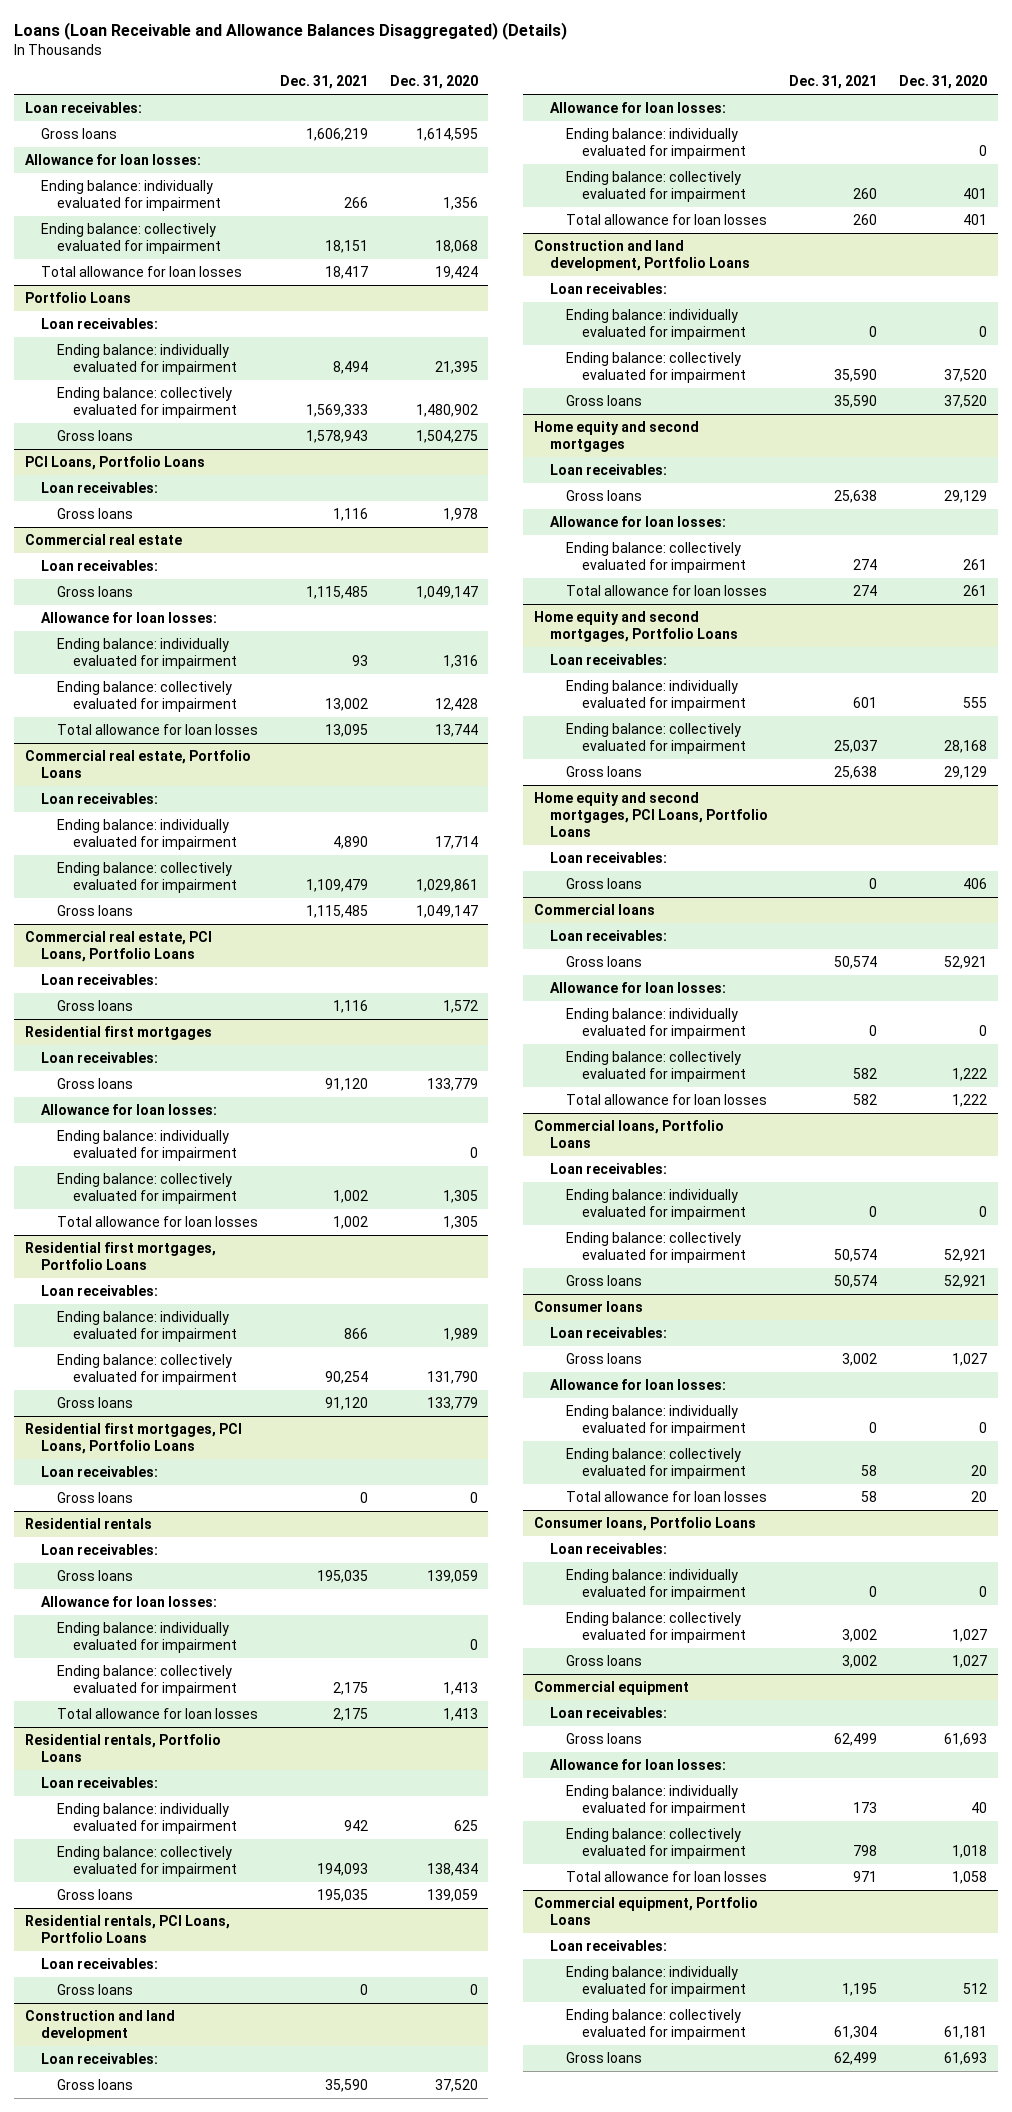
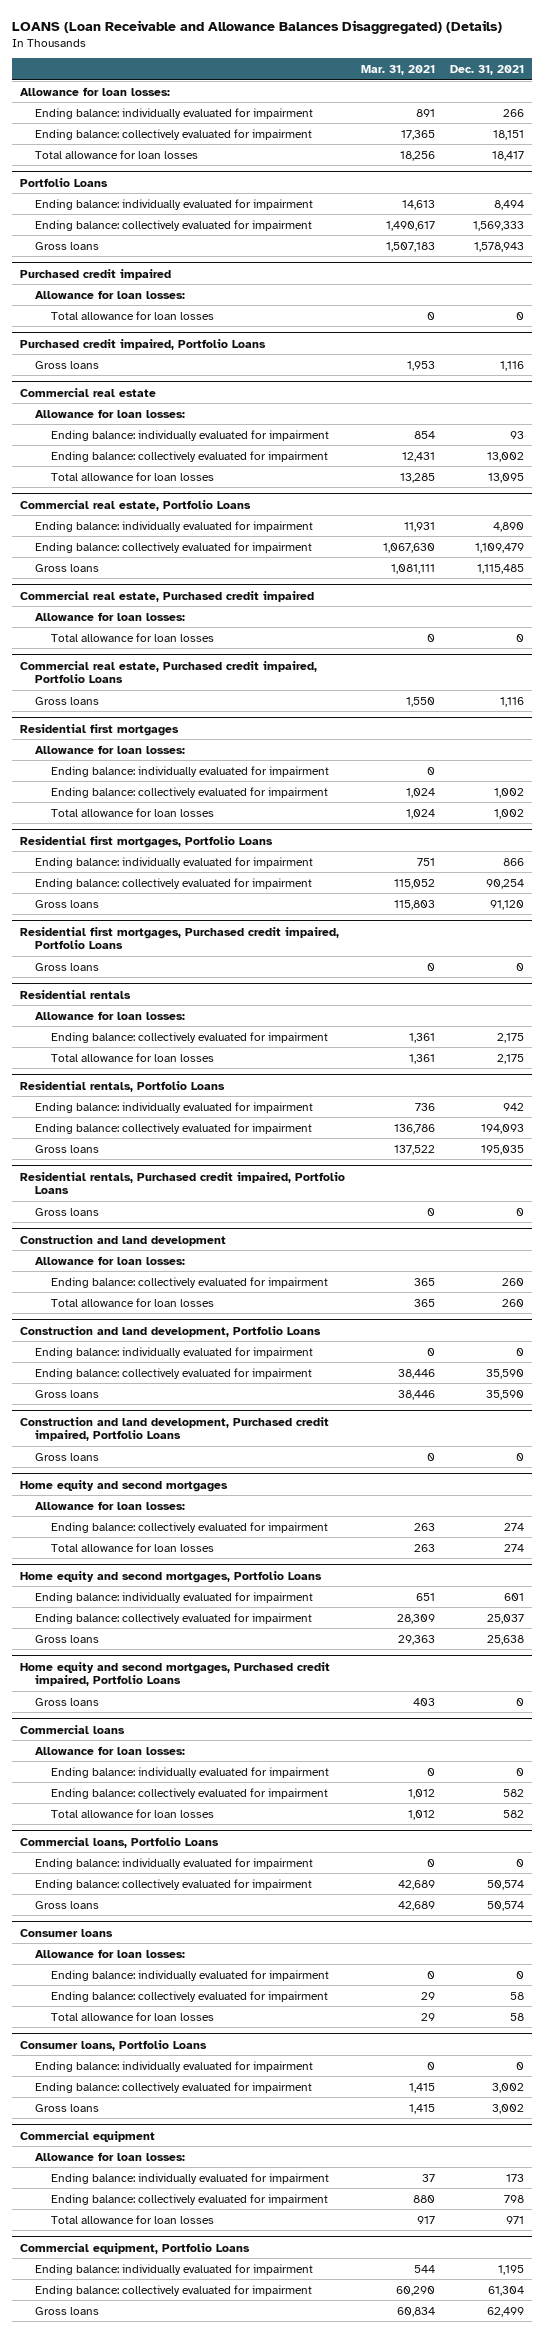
- Loans (Loan Receivable and Allowance Balances Disaggregated) (Details)
+ LOANS (Loan Receivable and Allowance Balances Disaggregated) (Details)
- | Dec. 31, 2021 | Dec. 31, 2020
+ | Mar. 31, 2021 | Dec. 31, 2021
- Loan receivables:
- Gross loans | 1,606,219 | 1,614,595
@ Portfolio Loans
- Loan receivables:
- PCI Loans, Portfolio Loans
- Loan receivables:
+ Purchased credit impaired
+ Allowance for loan losses:
+ Total allowance for loan losses | 0 | 0
+ Purchased credit impaired, Portfolio Loans
@ Commercial real estate
- Loan receivables:
- Gross loans | 1,115,485 | 1,049,147
@ Commercial real estate, Portfolio Loans
- Loan receivables:
- Commercial real estate, PCI Loans, Portfolio Loans
- Loan receivables:
+ Commercial real estate, Purchased credit impaired
+ Allowance for loan losses:
+ Total allowance for loan losses | 0 | 0
+ Commercial real estate, Purchased credit impaired, Portfolio Loans
@ Residential first mortgages
- Loan receivables:
- Gross loans | 91,120 | 133,779
@ Residential first mortgages, Portfolio Loans
- Loan receivables:
- Residential first mortgages, PCI Loans, Portfolio Loans
- Loan receivables:
+ Residential first mortgages, Purchased credit impaired, Portfolio Loans
@ Residential rentals
- Loan receivables:
- Gross loans | 195,035 | 139,059
- Ending balance: individually evaluated for impairment | | 0
@ Residential rentals, Portfolio Loans
- Loan receivables:
- Residential rentals, PCI Loans, Portfolio Loans
- Loan receivables:
+ Residential rentals, Purchased credit impaired, Portfolio Loans
@ Construction and land development
- Loan receivables:
- Gross loans | 35,590 | 37,520
- Ending balance: individually evaluated for impairment | | 0
@ Construction and land development, Portfolio Loans
- Loan receivables:
+ Construction and land development, Purchased credit impaired, Portfolio Loans
+ Gross loans | 0 | 0
@ Home equity and second mortgages
- Loan receivables:
- Gross loans | 25,638 | 29,129
@ Home equity and second mortgages, Portfolio Loans
- Loan receivables:
- Home equity and second mortgages, PCI Loans, Portfolio Loans
- Loan receivables:
+ Home equity and second mortgages, Purchased credit impaired, Portfolio Loans
@ Commercial loans
- Loan receivables:
- Gross loans | 50,574 | 52,921
@ Commercial loans, Portfolio Loans
- Loan receivables:
@ Consumer loans
- Loan receivables:
- Gross loans | 3,002 | 1,027
@ Consumer loans, Portfolio Loans
- Loan receivables:
@ Commercial equipment
- Loan receivables:
- Gross loans | 62,499 | 61,693
@ Commercial equipment, Portfolio Loans
- Loan receivables:

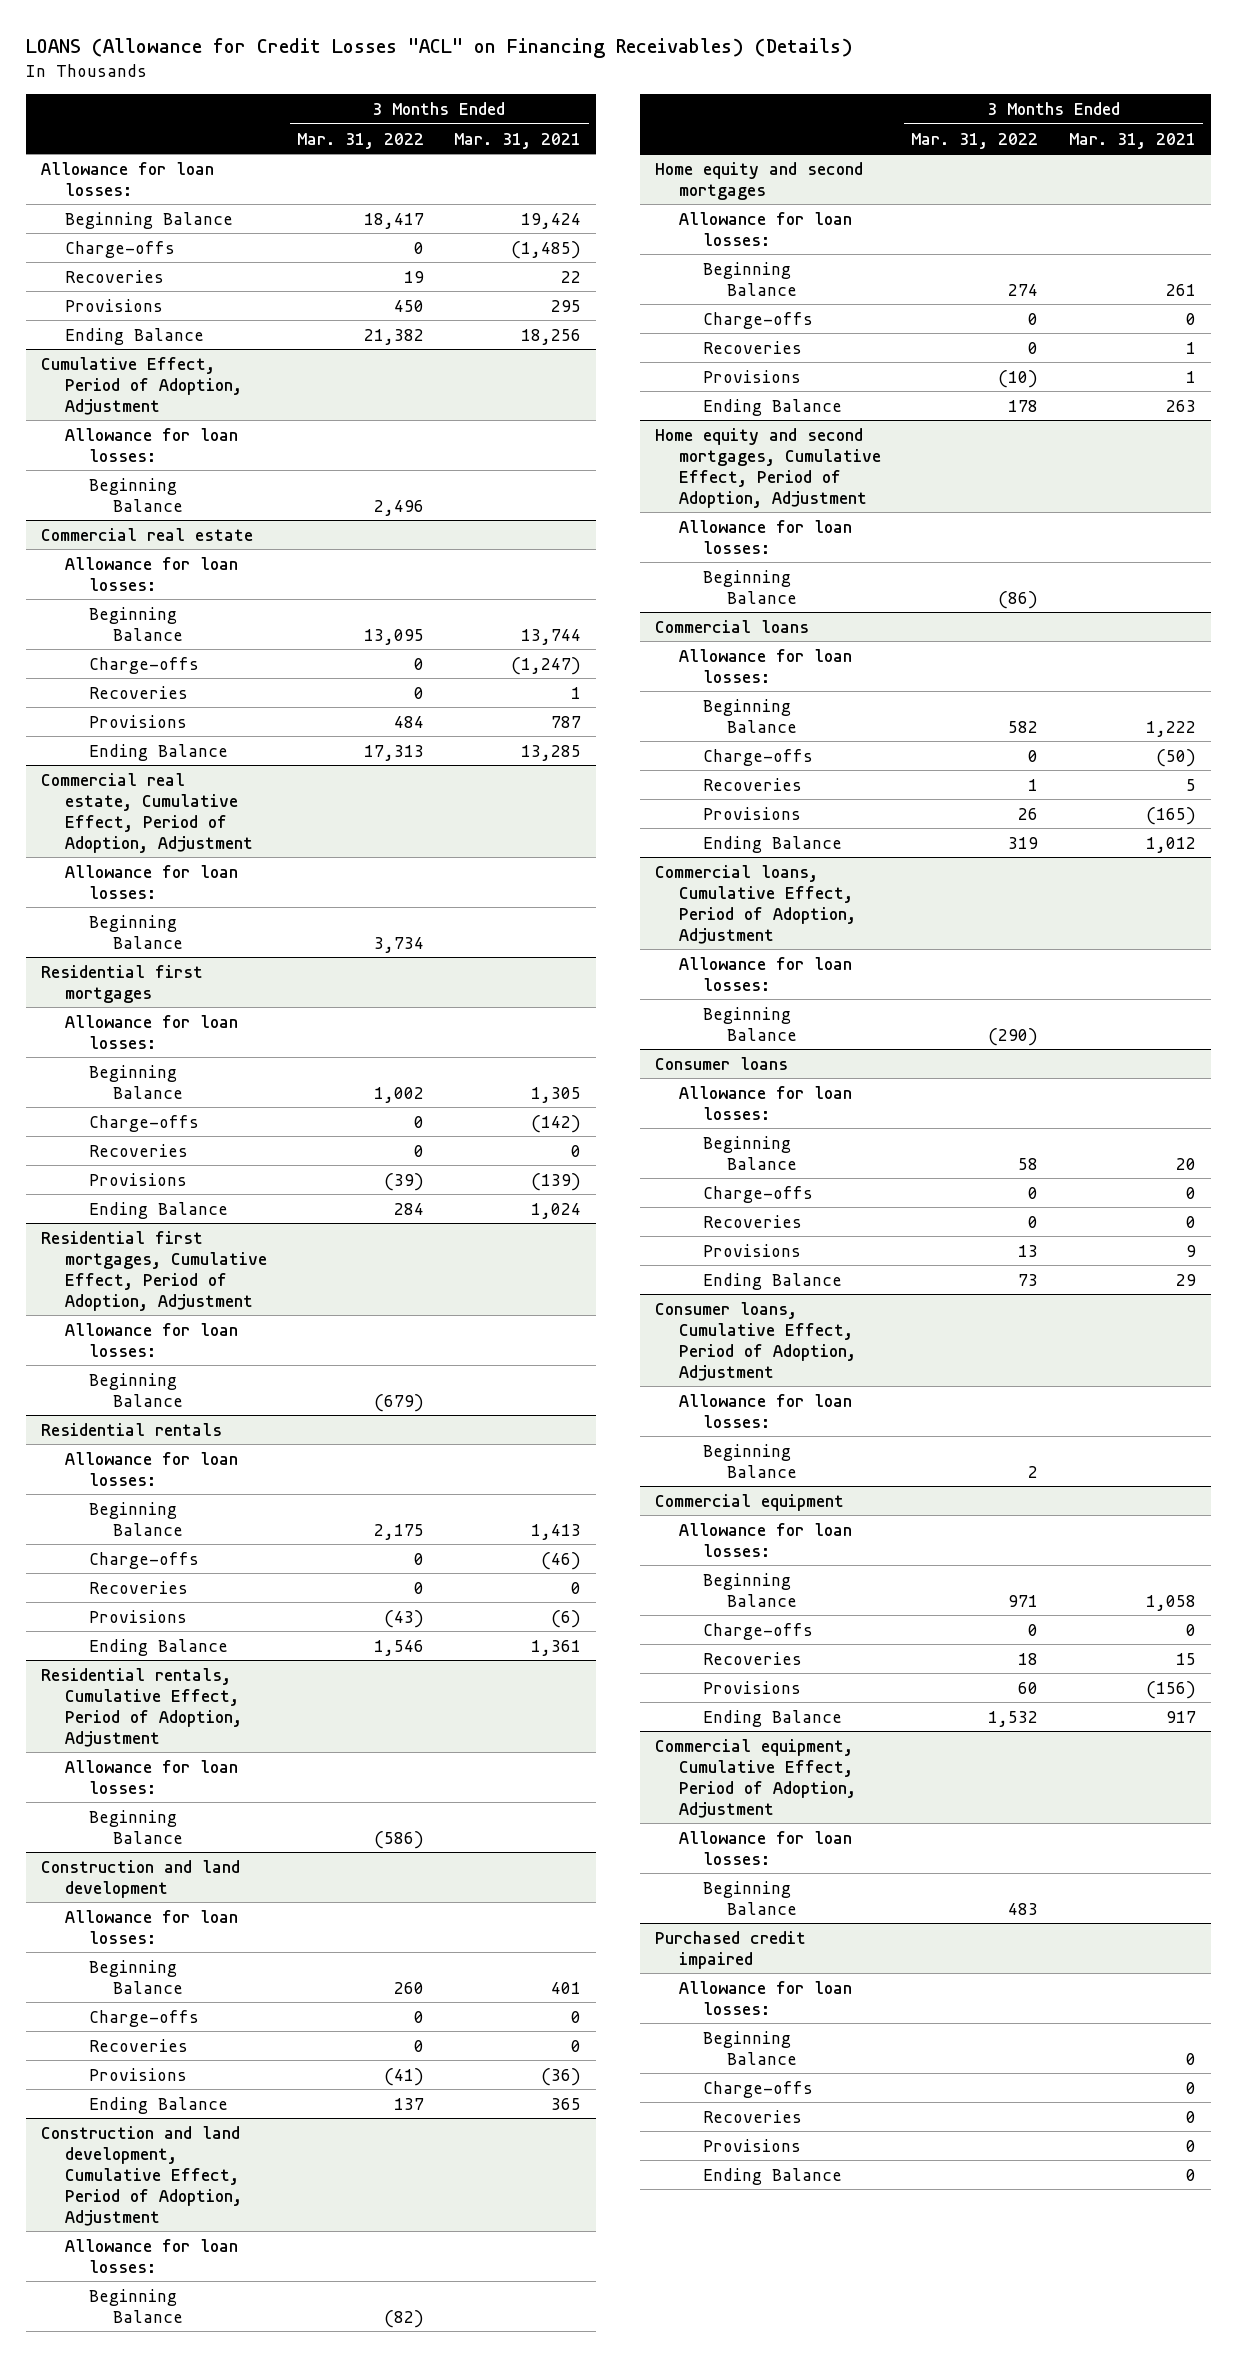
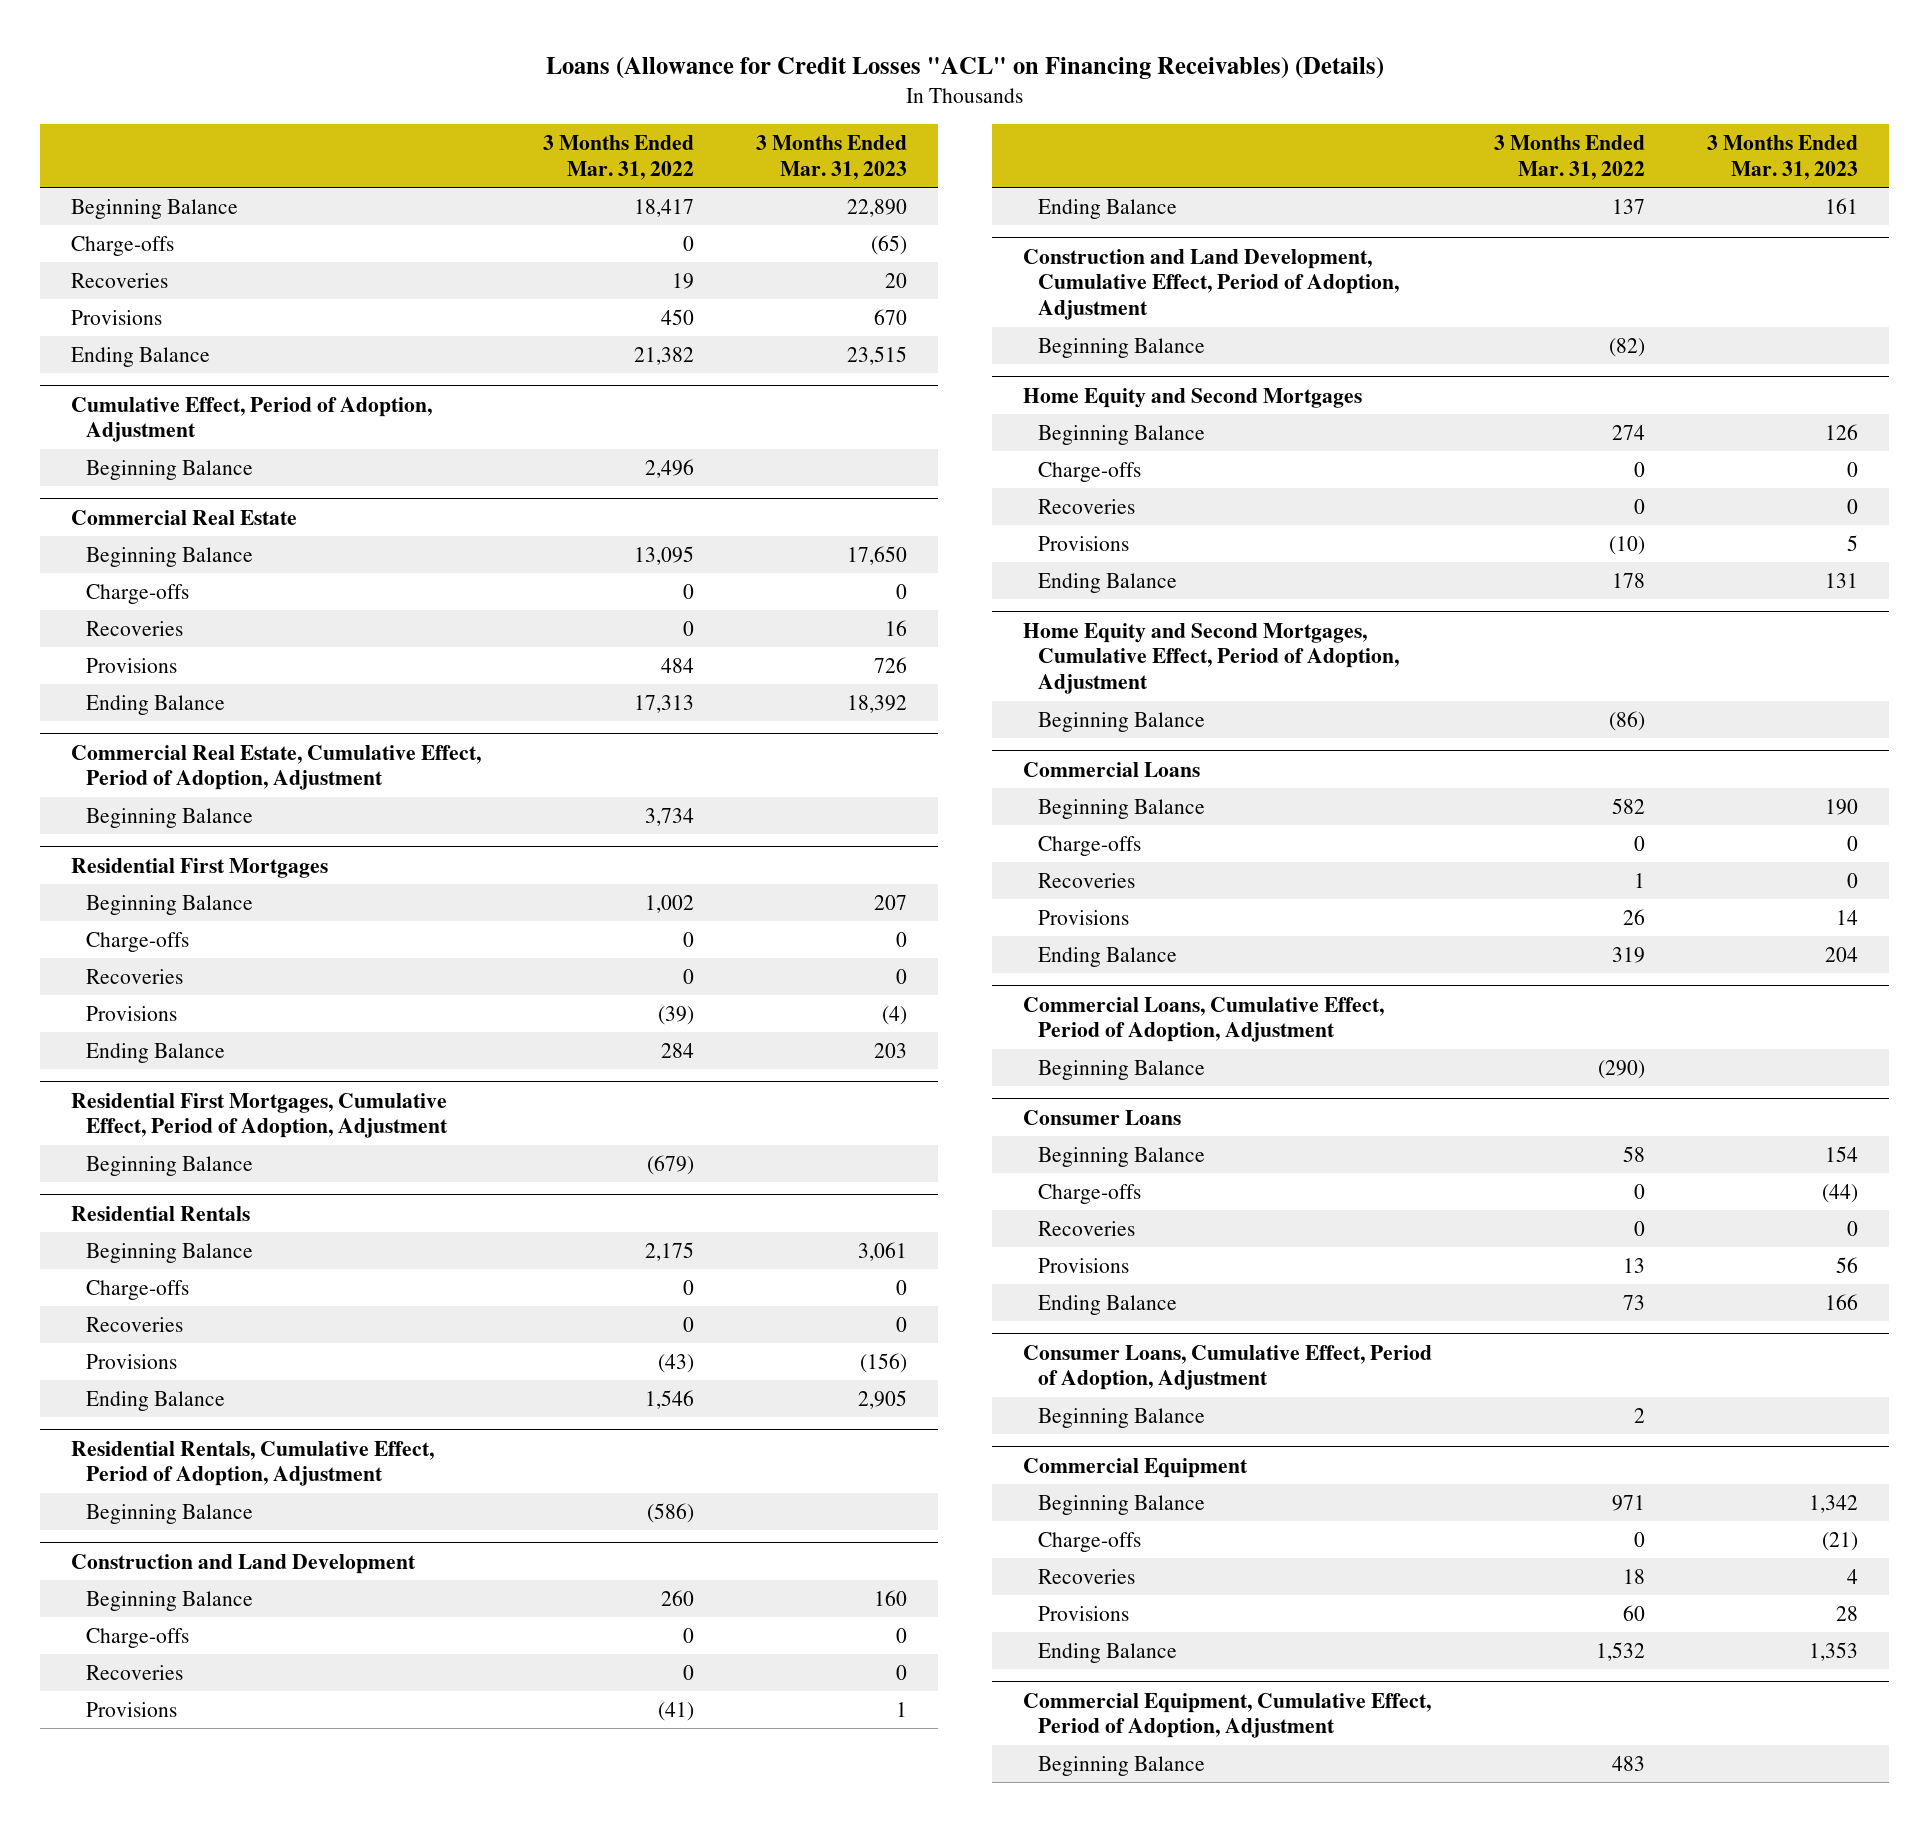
- LOANS (Allowance for Credit Losses "ACL" on Financing Receivables) (Details)
+ Loans (Allowance for Credit Losses "ACL" on Financing Receivables) (Details)
- | 3 Months Ended Mar. 31, 2022 | 3 Months Ended Mar. 31, 2021
+ | 3 Months Ended Mar. 31, 2022 | 3 Months Ended Mar. 31, 2023
- Allowance for loan losses:
@ Cumulative Effect, Period of Adoption, Adjustment
- Allowance for loan losses:
- Commercial real estate
- Allowance for loan losses:
+ Commercial Real Estate
- Commercial real estate, Cumulative Effect, Period of Adoption, Adjustment
- Allowance for loan losses:
+ Commercial Real Estate, Cumulative Effect, Period of Adoption, Adjustment
- Residential first mortgages
- Allowance for loan losses:
+ Residential First Mortgages
- Residential first mortgages, Cumulative Effect, Period of Adoption, Adjustment
- Allowance for loan losses:
+ Residential First Mortgages, Cumulative Effect, Period of Adoption, Adjustment
- Residential rentals
- Allowance for loan losses:
+ Residential Rentals
- Residential rentals, Cumulative Effect, Period of Adoption, Adjustment
- Allowance for loan losses:
+ Residential Rentals, Cumulative Effect, Period of Adoption, Adjustment
- Construction and land development
- Allowance for loan losses:
+ Construction and Land Development
- Construction and land development, Cumulative Effect, Period of Adoption, Adjustment
- Allowance for loan losses:
+ Construction and Land Development, Cumulative Effect, Period of Adoption, Adjustment
- Home equity and second mortgages
- Allowance for loan losses:
+ Home Equity and Second Mortgages
- Home equity and second mortgages, Cumulative Effect, Period of Adoption, Adjustment
- Allowance for loan losses:
+ Home Equity and Second Mortgages, Cumulative Effect, Period of Adoption, Adjustment
- Commercial loans
- Allowance for loan losses:
+ Commercial Loans
- Commercial loans, Cumulative Effect, Period of Adoption, Adjustment
- Allowance for loan losses:
+ Commercial Loans, Cumulative Effect, Period of Adoption, Adjustment
- Consumer loans
- Allowance for loan losses:
+ Consumer Loans
- Consumer loans, Cumulative Effect, Period of Adoption, Adjustment
- Allowance for loan losses:
+ Consumer Loans, Cumulative Effect, Period of Adoption, Adjustment
- Commercial equipment
- Allowance for loan losses:
+ Commercial Equipment
- Commercial equipment, Cumulative Effect, Period of Adoption, Adjustment
- Allowance for loan losses:
+ Commercial Equipment, Cumulative Effect, Period of Adoption, Adjustment
- Purchased credit impaired
- Allowance for loan losses:
- Beginning Balance | | 0
- Charge-offs | | 0
- Recoveries | | 0
- Provisions | | 0
- Ending Balance | | 0

